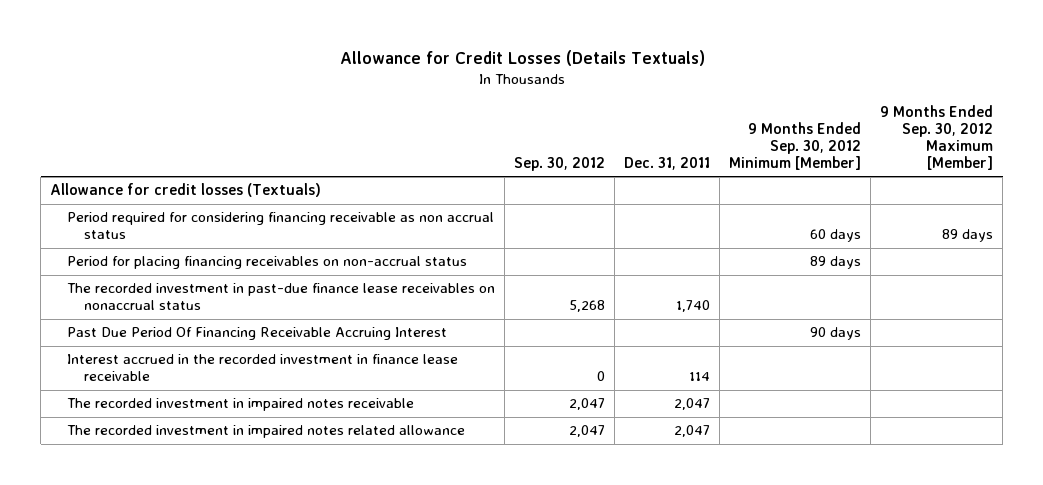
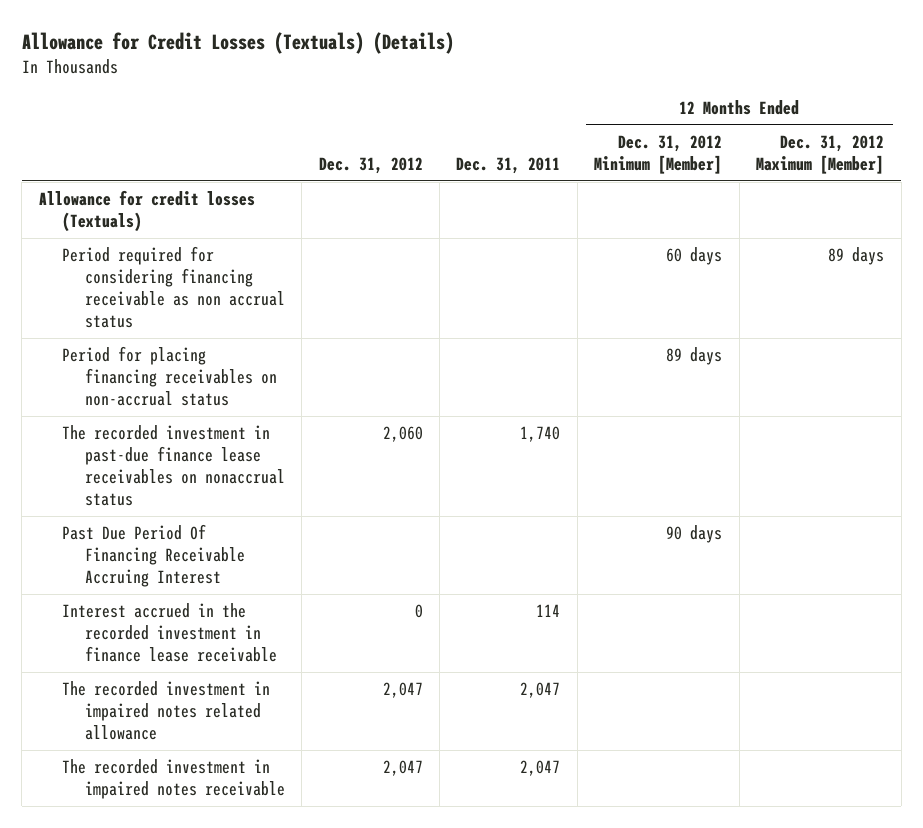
- Allowance for Credit Losses (Details Textuals)
+ Allowance for Credit Losses (Textuals) (Details)
- | Sep. 30, 2012 | Dec. 31, 2011 | 9 Months Ended Sep. 30, 2012 Minimum [Member] | 9 Months Ended Sep. 30, 2012 Maximum [Member]
+ | Dec. 31, 2012 | Dec. 31, 2011 | 12 Months Ended Dec. 31, 2012 Minimum [Member] | 12 Months Ended Dec. 31, 2012 Maximum [Member]
moved down: The recorded investment in impaired notes receivable | 2,047 | 2,047 | |

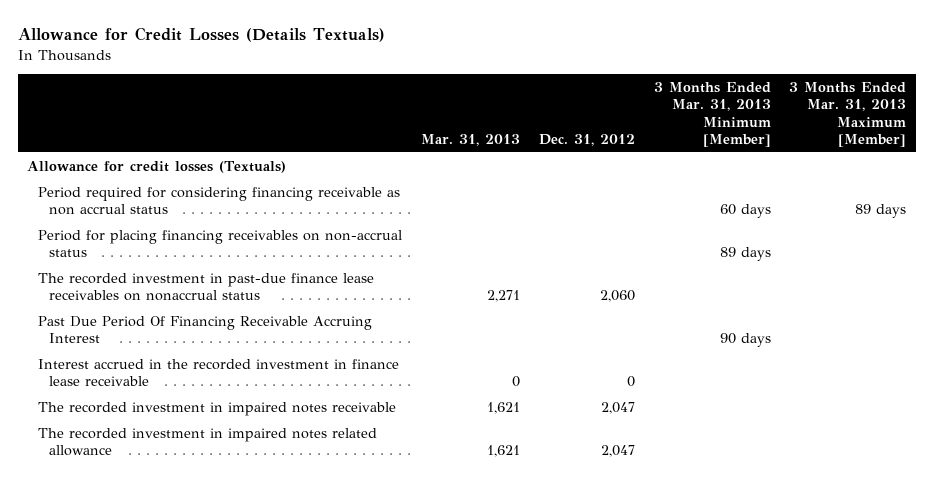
- Allowance for Credit Losses (Textuals) (Details)
+ Allowance for Credit Losses (Details Textuals)
- | Dec. 31, 2012 | Dec. 31, 2011 | 12 Months Ended Dec. 31, 2012 Minimum [Member] | 12 Months Ended Dec. 31, 2012 Maximum [Member]
+ | Mar. 31, 2013 | Dec. 31, 2012 | 3 Months Ended Mar. 31, 2013 Minimum [Member] | 3 Months Ended Mar. 31, 2013 Maximum [Member]
moved down: The recorded investment in impaired notes related allowance | 1,621 | 2,047 | |

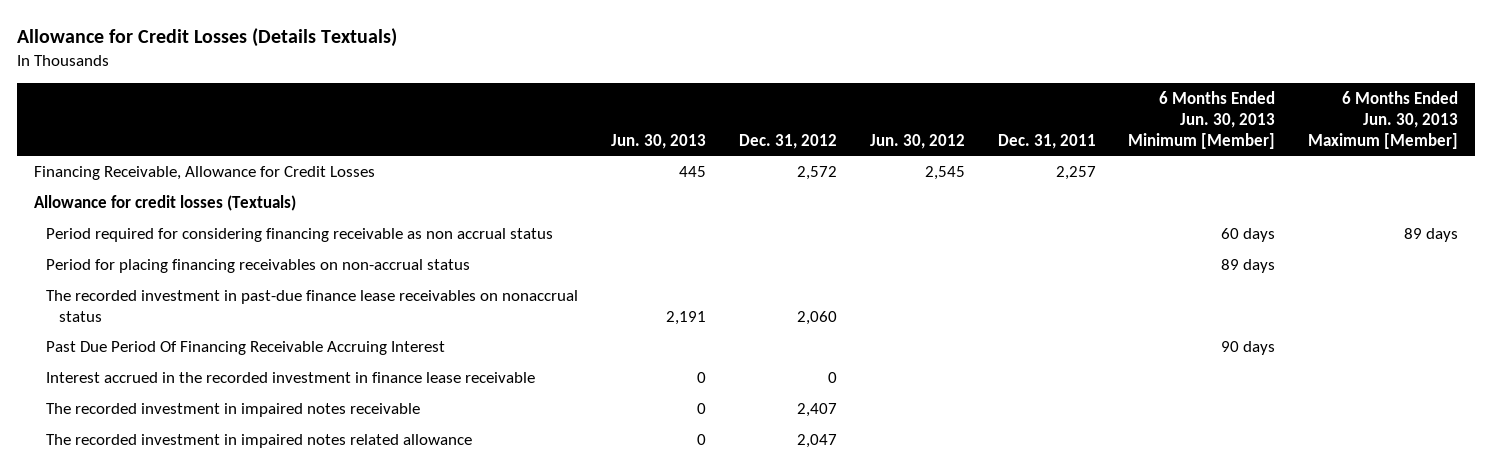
- | Mar. 31, 2013 | Dec. 31, 2012 | 3 Months Ended Mar. 31, 2013 Minimum [Member] | 3 Months Ended Mar. 31, 2013 Maximum [Member]
+ | Jun. 30, 2013 | Dec. 31, 2012 | Jun. 30, 2012 | Dec. 31, 2011 | 6 Months Ended Jun. 30, 2013 Minimum [Member] | 6 Months Ended Jun. 30, 2013 Maximum [Member]
+ Financing Receivable, Allowance for Credit Losses | 445 | 2,572 | 2,545 | 2,257 | |
- The recorded investment in impaired notes receivable | 1,621 | 2,047 | |
+ The recorded investment in impaired notes receivable | 0 | 2,407 | | | |

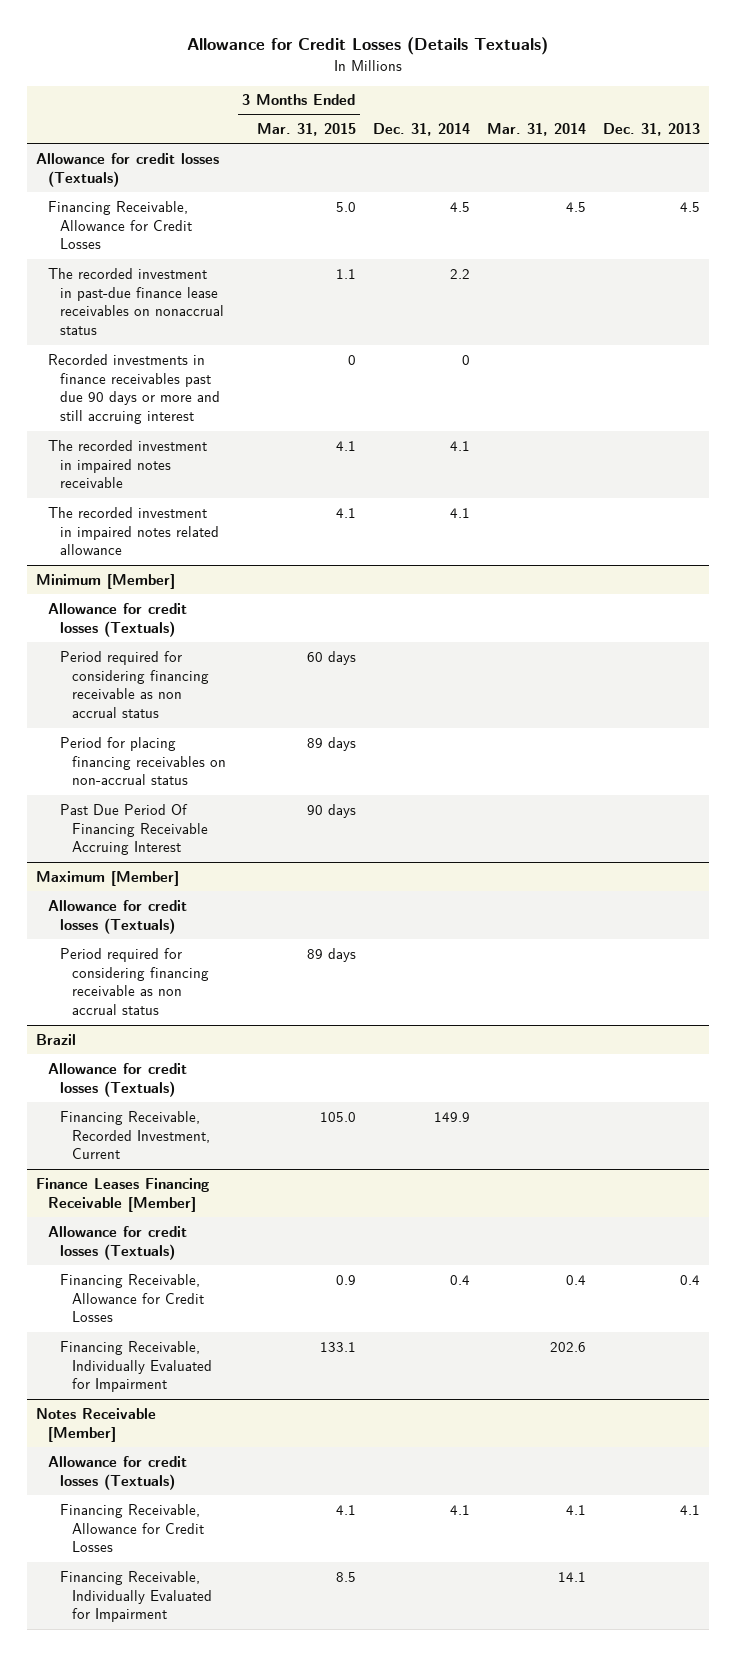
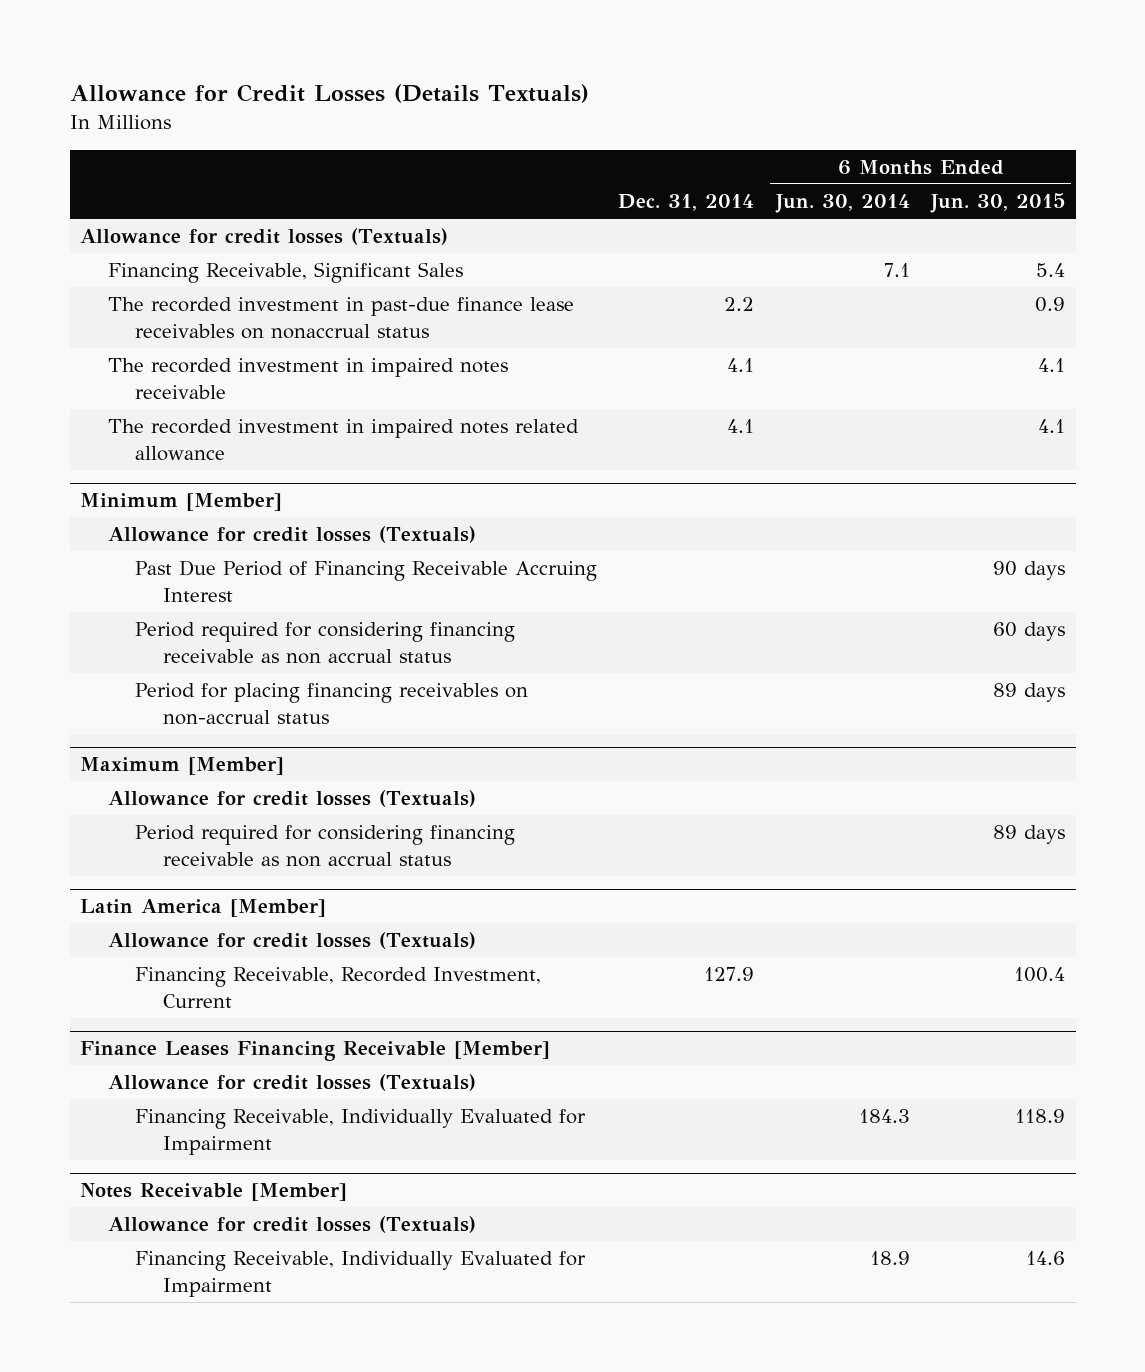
- | 3 Months Ended Mar. 31, 2015 | Dec. 31, 2014 | Mar. 31, 2014 | Dec. 31, 2013
+ | Dec. 31, 2014 | 6 Months Ended Jun. 30, 2014 | 6 Months Ended Jun. 30, 2015
- Financing Receivable, Allowance for Credit Losses | 5.0 | 4.5 | 4.5 | 4.5
+ Financing Receivable, Significant Sales | | 7.1 | 5.4
- Recorded investments in finance receivables past due 90 days or more and still accruing interest | 0 | 0 | |
@ Minimum [Member]
+ Past Due Period of Financing Receivable Accruing Interest | | | 90 days
- Past Due Period Of Financing Receivable Accruing Interest | 90 days | | |
- Brazil
- Allowance for credit losses (Textuals)
- Financing Receivable, Recorded Investment, Current | 105.0 | 149.9 | |
+ Latin America [Member]
+ Allowance for credit losses (Textuals)
+ Financing Receivable, Recorded Investment, Current | 127.9 | | 100.4
@ Finance Leases Financing Receivable [Member]
- Financing Receivable, Allowance for Credit Losses | 0.9 | 0.4 | 0.4 | 0.4
@ Notes Receivable [Member]
- Financing Receivable, Allowance for Credit Losses | 4.1 | 4.1 | 4.1 | 4.1

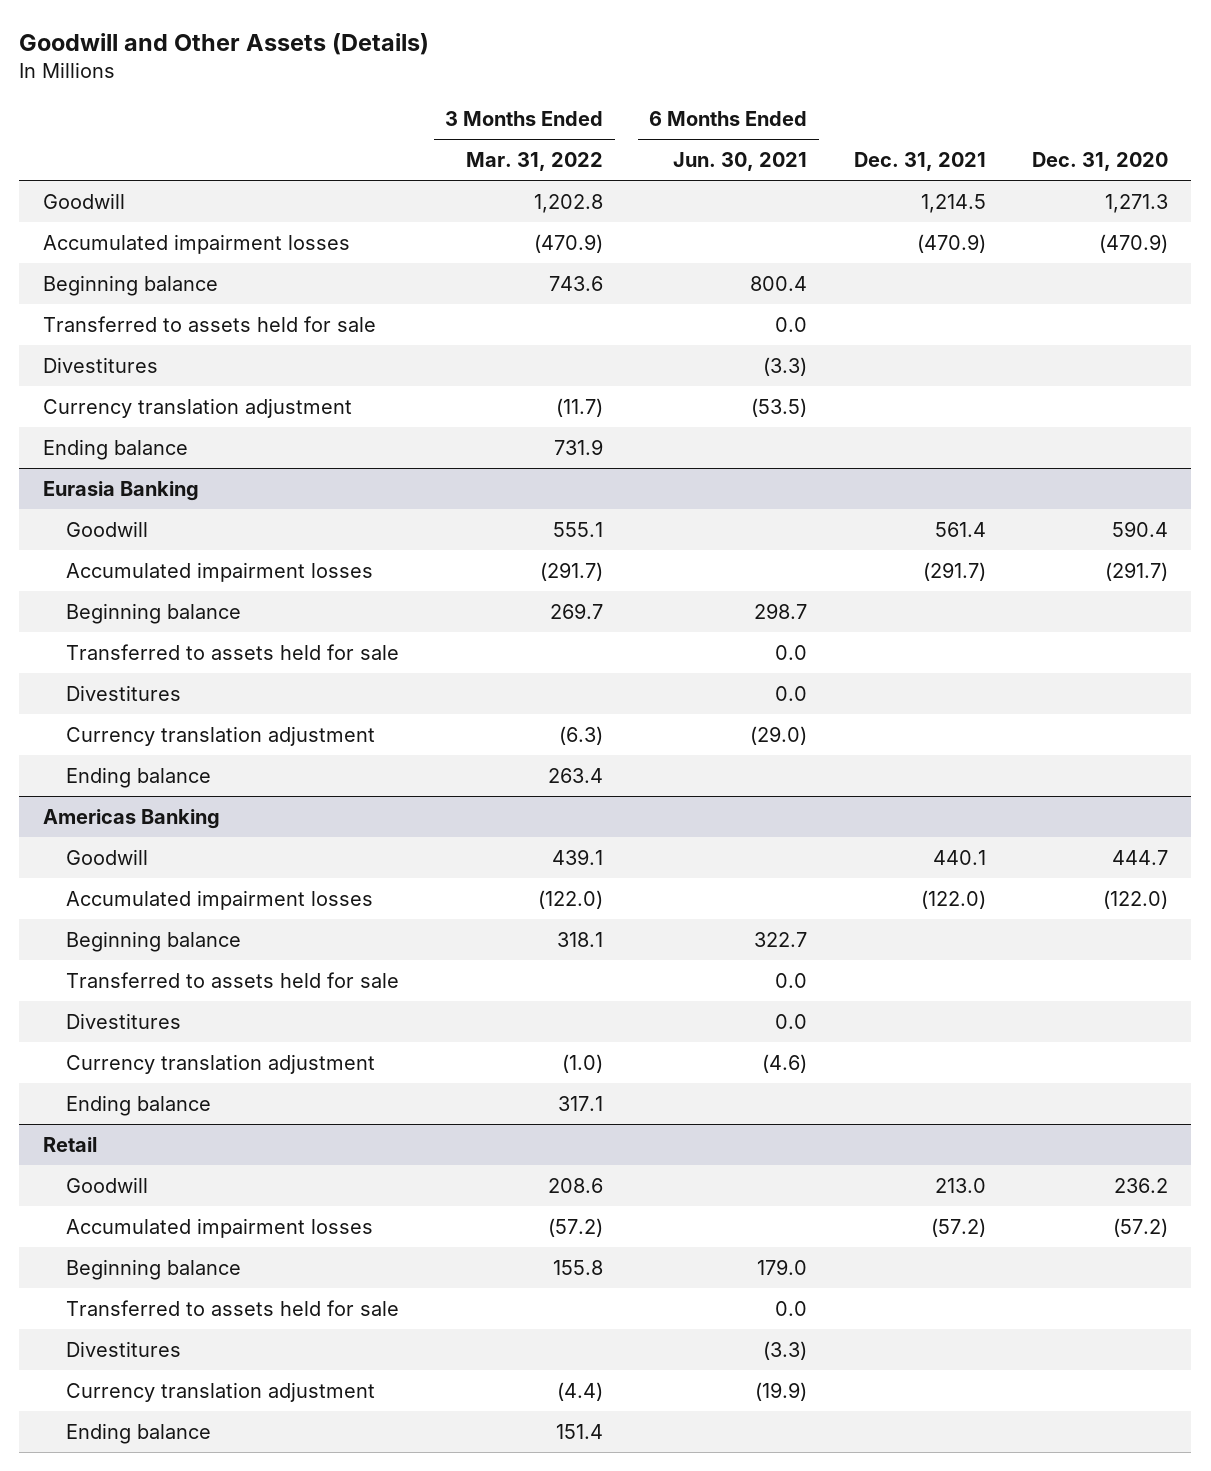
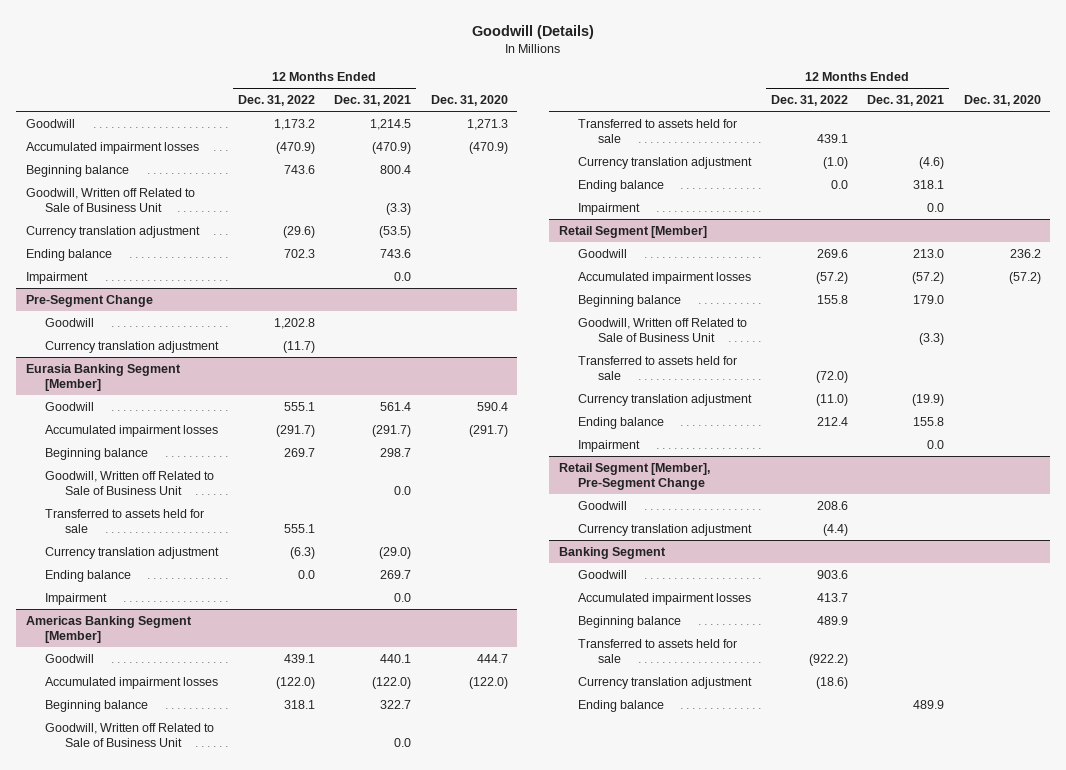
- Goodwill and Other Assets (Details)
+ Goodwill (Details)
- | 3 Months Ended Mar. 31, 2022 | 6 Months Ended Jun. 30, 2021 | Dec. 31, 2021 | Dec. 31, 2020
+ | 12 Months Ended Dec. 31, 2022 | 12 Months Ended Dec. 31, 2021 | Dec. 31, 2020
- Transferred to assets held for sale | | 0.0 | |
- Divestitures | | (3.3) | |
+ Goodwill, Written off Related to Sale of Business Unit | | (3.3) |
- Eurasia Banking
+ Impairment | | 0.0 |
+ Pre-Segment Change
+ Goodwill | 1,202.8 | |
+ Currency translation adjustment | (11.7) | |
+ Eurasia Banking Segment [Member]
+ Goodwill, Written off Related to Sale of Business Unit | | 0.0 |
- Divestitures | | 0.0 | |
- Americas Banking
+ Impairment | | 0.0 |
+ Americas Banking Segment [Member]
+ Goodwill, Written off Related to Sale of Business Unit | | 0.0 |
- Divestitures | | 0.0 | |
- Retail
+ Impairment | | 0.0 |
+ Retail Segment [Member]
+ Goodwill, Written off Related to Sale of Business Unit | | (3.3) |
- Divestitures | | (3.3) | |
+ Impairment | | 0.0 |
+ Retail Segment [Member], Pre-Segment Change
+ Goodwill | 208.6 | |
+ Currency translation adjustment | (4.4) | |
+ Banking Segment
+ Goodwill | 903.6 | |
+ Accumulated impairment losses | 413.7 | |
+ Beginning balance | 489.9 | |
+ Transferred to assets held for sale | (922.2) | |
+ Currency translation adjustment | (18.6) | |
+ Ending balance | | 489.9 |

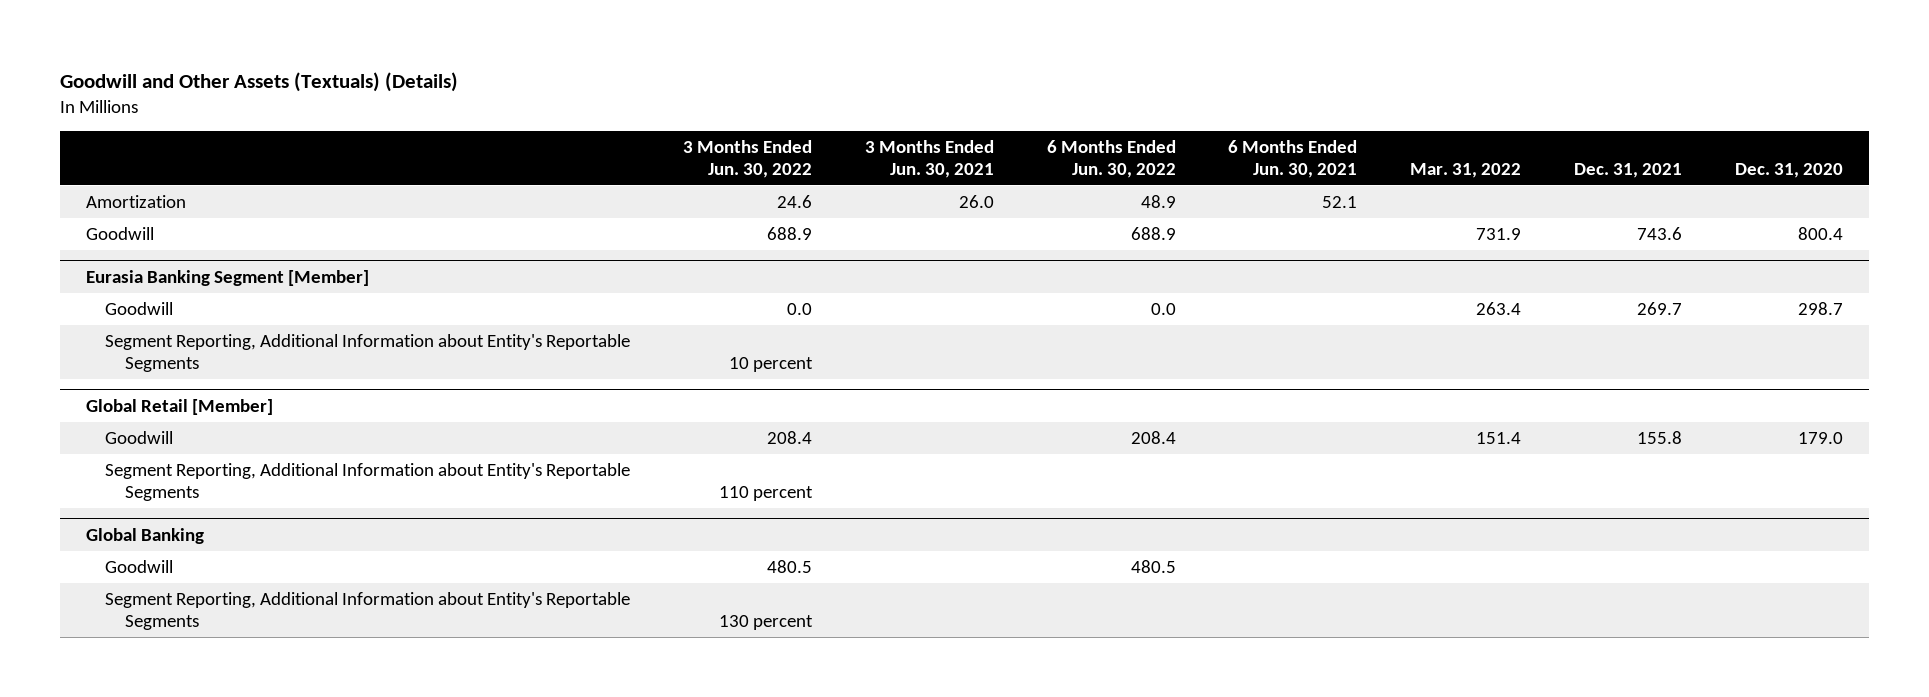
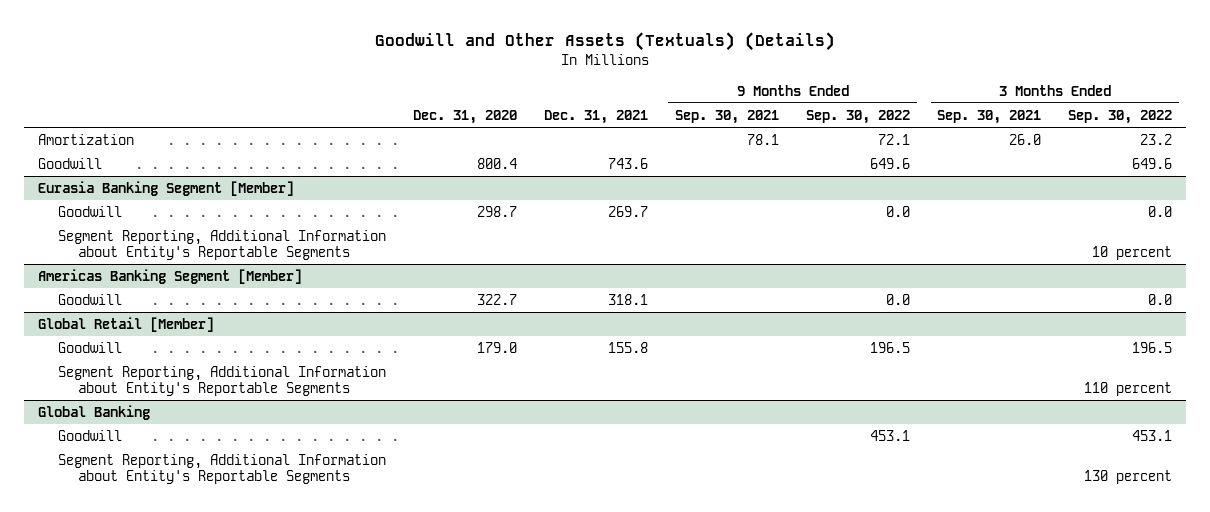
- | 3 Months Ended Jun. 30, 2022 | 3 Months Ended Jun. 30, 2021 | 6 Months Ended Jun. 30, 2022 | 6 Months Ended Jun. 30, 2021 | Mar. 31, 2022 | Dec. 31, 2021 | Dec. 31, 2020
+ | Dec. 31, 2020 | Dec. 31, 2021 | 9 Months Ended Sep. 30, 2021 | 9 Months Ended Sep. 30, 2022 | 3 Months Ended Sep. 30, 2021 | 3 Months Ended Sep. 30, 2022
+ Americas Banking Segment [Member]
+ Goodwill | 322.7 | 318.1 | | 0.0 | | 0.0

